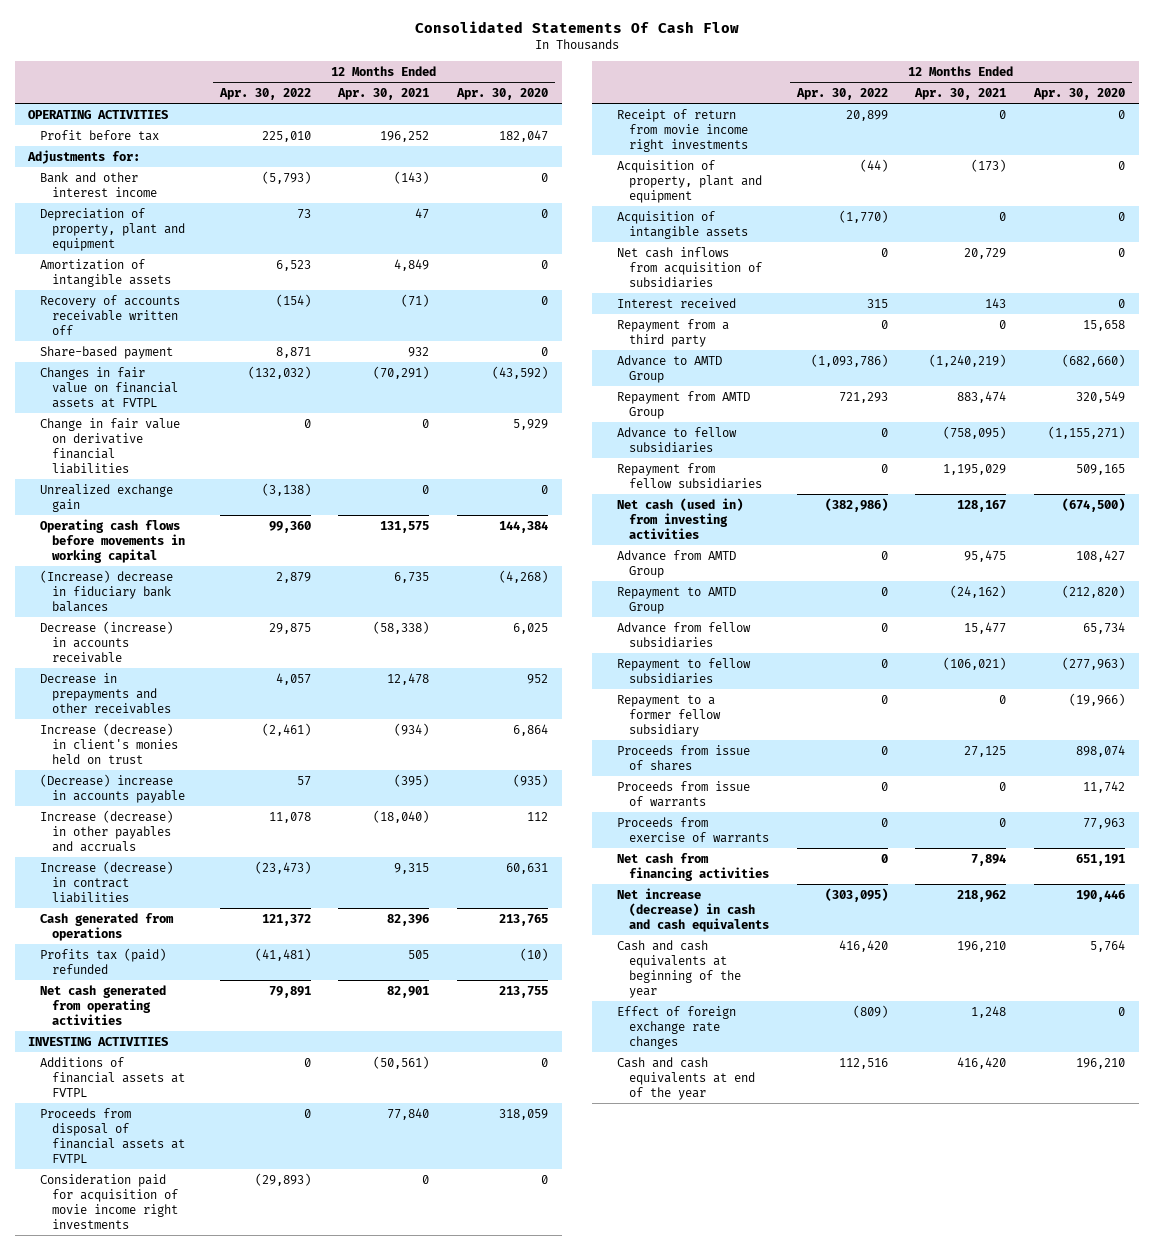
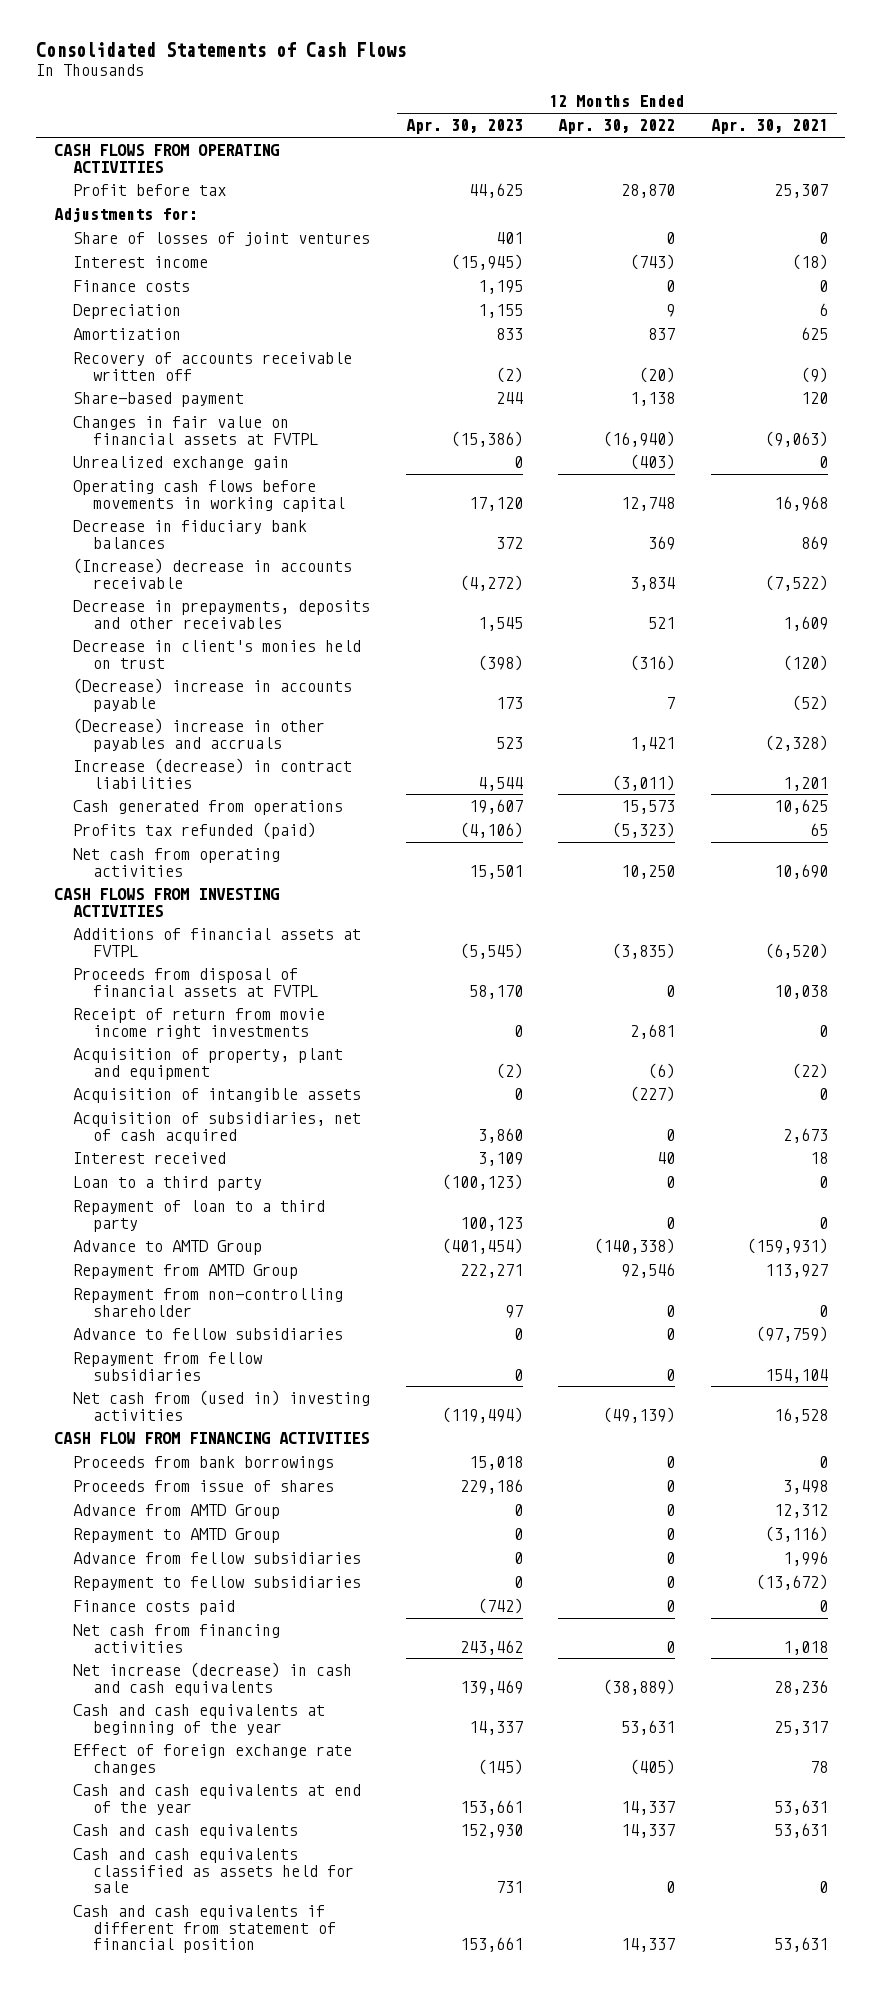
- Consolidated Statements Of Cash Flow
+ Consolidated Statements of Cash Flows
- | 12 Months Ended Apr. 30, 2022 | 12 Months Ended Apr. 30, 2021 | 12 Months Ended Apr. 30, 2020
+ | 12 Months Ended Apr. 30, 2023 | 12 Months Ended Apr. 30, 2022 | 12 Months Ended Apr. 30, 2021
- OPERATING ACTIVITIES
- Profit before tax | 225,010 | 196,252 | 182,047
+ CASH FLOWS FROM OPERATING ACTIVITIES
+ Profit before tax | 44,625 | 28,870 | 25,307
- Bank and other interest income | (5,793) | (143) | 0
- Depreciation of property, plant and equipment | 73 | 47 | 0
- Amortization of intangible assets | 6,523 | 4,849 | 0
- Recovery of accounts receivable written off | (154) | (71) | 0
- Share-based payment | 8,871 | 932 | 0
- Changes in fair value on financial assets at FVTPL | (132,032) | (70,291) | (43,592)
- Change in fair value on derivative financial liabilities | 0 | 0 | 5,929
- Unrealized exchange gain | (3,138) | 0 | 0
- Operating cash flows before movements in working capital | 99,360 | 131,575 | 144,384
- (Increase) decrease in fiduciary bank balances | 2,879 | 6,735 | (4,268)
- Decrease (increase) in accounts receivable | 29,875 | (58,338) | 6,025
- Decrease in prepayments and other receivables | 4,057 | 12,478 | 952
- Increase (decrease) in client's monies held on trust | (2,461) | (934) | 6,864
- (Decrease) increase in accounts payable | 57 | (395) | (935)
- Increase (decrease) in other payables and accruals | 11,078 | (18,040) | 112
- Increase (decrease) in contract liabilities | (23,473) | 9,315 | 60,631
- Cash generated from operations | 121,372 | 82,396 | 213,765
- Profits tax (paid) refunded | (41,481) | 505 | (10)
- Net cash generated from operating activities | 79,891 | 82,901 | 213,755
- INVESTING ACTIVITIES
- Additions of financial assets at FVTPL | 0 | (50,561) | 0
- Proceeds from disposal of financial assets at FVTPL | 0 | 77,840 | 318,059
- Consideration paid for acquisition of movie income right investments | (29,893) | 0 | 0
- Receipt of return from movie income right investments | 20,899 | 0 | 0
- Acquisition of property, plant and equipment | (44) | (173) | 0
- Acquisition of intangible assets | (1,770) | 0 | 0
- Net cash inflows from acquisition of subsidiaries | 0 | 20,729 | 0
- Interest received | 315 | 143 | 0
- Repayment from a third party | 0 | 0 | 15,658
- Advance to AMTD Group | (1,093,786) | (1,240,219) | (682,660)
- Repayment from AMTD Group | 721,293 | 883,474 | 320,549
- Advance to fellow subsidiaries | 0 | (758,095) | (1,155,271)
- Repayment from fellow subsidiaries | 0 | 1,195,029 | 509,165
- Net cash (used in) from investing activities | (382,986) | 128,167 | (674,500)
- Advance from AMTD Group | 0 | 95,475 | 108,427
- Repayment to AMTD Group | 0 | (24,162) | (212,820)
- Advance from fellow subsidiaries | 0 | 15,477 | 65,734
- Repayment to fellow subsidiaries | 0 | (106,021) | (277,963)
- Repayment to a former fellow subsidiary | 0 | 0 | (19,966)
- Proceeds from issue of shares | 0 | 27,125 | 898,074
- Proceeds from issue of warrants | 0 | 0 | 11,742
- Proceeds from exercise of warrants | 0 | 0 | 77,963
- Net cash from financing activities | 0 | 7,894 | 651,191
- Net increase (decrease) in cash and cash equivalents | (303,095) | 218,962 | 190,446
- Cash and cash equivalents at beginning of the year | 416,420 | 196,210 | 5,764
- Effect of foreign exchange rate changes | (809) | 1,248 | 0
- Cash and cash equivalents at end of the year | 112,516 | 416,420 | 196,210
+ Share of losses of joint ventures | 401 | 0 | 0
+ Interest income | (15,945) | (743) | (18)
+ Finance costs | 1,195 | 0 | 0
+ Depreciation | 1,155 | 9 | 6
+ Amortization | 833 | 837 | 625
+ Recovery of accounts receivable written off | (2) | (20) | (9)
+ Share-based payment | 244 | 1,138 | 120
+ Changes in fair value on financial assets at FVTPL | (15,386) | (16,940) | (9,063)
+ Unrealized exchange gain | 0 | (403) | 0
+ Operating cash flows before movements in working capital | 17,120 | 12,748 | 16,968
+ Decrease in fiduciary bank balances | 372 | 369 | 869
+ (Increase) decrease in accounts receivable | (4,272) | 3,834 | (7,522)
+ Decrease in prepayments, deposits and other receivables | 1,545 | 521 | 1,609
+ Decrease in client's monies held on trust | (398) | (316) | (120)
+ (Decrease) increase in accounts payable | 173 | 7 | (52)
+ (Decrease) increase in other payables and accruals | 523 | 1,421 | (2,328)
+ Increase (decrease) in contract liabilities | 4,544 | (3,011) | 1,201
+ Cash generated from operations | 19,607 | 15,573 | 10,625
+ Profits tax refunded (paid) | (4,106) | (5,323) | 65
+ Net cash from operating activities | 15,501 | 10,250 | 10,690
+ CASH FLOWS FROM INVESTING ACTIVITIES
+ Additions of financial assets at FVTPL | (5,545) | (3,835) | (6,520)
+ Proceeds from disposal of financial assets at FVTPL | 58,170 | 0 | 10,038
+ Receipt of return from movie income right investments | 0 | 2,681 | 0
+ Acquisition of property, plant and equipment | (2) | (6) | (22)
+ Acquisition of intangible assets | 0 | (227) | 0
+ Acquisition of subsidiaries, net of cash acquired | 3,860 | 0 | 2,673
+ Interest received | 3,109 | 40 | 18
+ Loan to a third party | (100,123) | 0 | 0
+ Repayment of loan to a third party | 100,123 | 0 | 0
+ Advance to AMTD Group | (401,454) | (140,338) | (159,931)
+ Repayment from AMTD Group | 222,271 | 92,546 | 113,927
+ Repayment from non-controlling shareholder | 97 | 0 | 0
+ Advance to fellow subsidiaries | 0 | 0 | (97,759)
+ Repayment from fellow subsidiaries | 0 | 0 | 154,104
+ Net cash from (used in) investing activities | (119,494) | (49,139) | 16,528
+ CASH FLOW FROM FINANCING ACTIVITIES
+ Proceeds from bank borrowings | 15,018 | 0 | 0
+ Proceeds from issue of shares | 229,186 | 0 | 3,498
+ Advance from AMTD Group | 0 | 0 | 12,312
+ Repayment to AMTD Group | 0 | 0 | (3,116)
+ Advance from fellow subsidiaries | 0 | 0 | 1,996
+ Repayment to fellow subsidiaries | 0 | 0 | (13,672)
+ Finance costs paid | (742) | 0 | 0
+ Net cash from financing activities | 243,462 | 0 | 1,018
+ Net increase (decrease) in cash and cash equivalents | 139,469 | (38,889) | 28,236
+ Cash and cash equivalents at beginning of the year | 14,337 | 53,631 | 25,317
+ Effect of foreign exchange rate changes | (145) | (405) | 78
+ Cash and cash equivalents at end of the year | 153,661 | 14,337 | 53,631
+ Cash and cash equivalents | 152,930 | 14,337 | 53,631
+ Cash and cash equivalents classified as assets held for sale | 731 | 0 | 0
+ Cash and cash equivalents if different from statement of financial position | 153,661 | 14,337 | 53,631

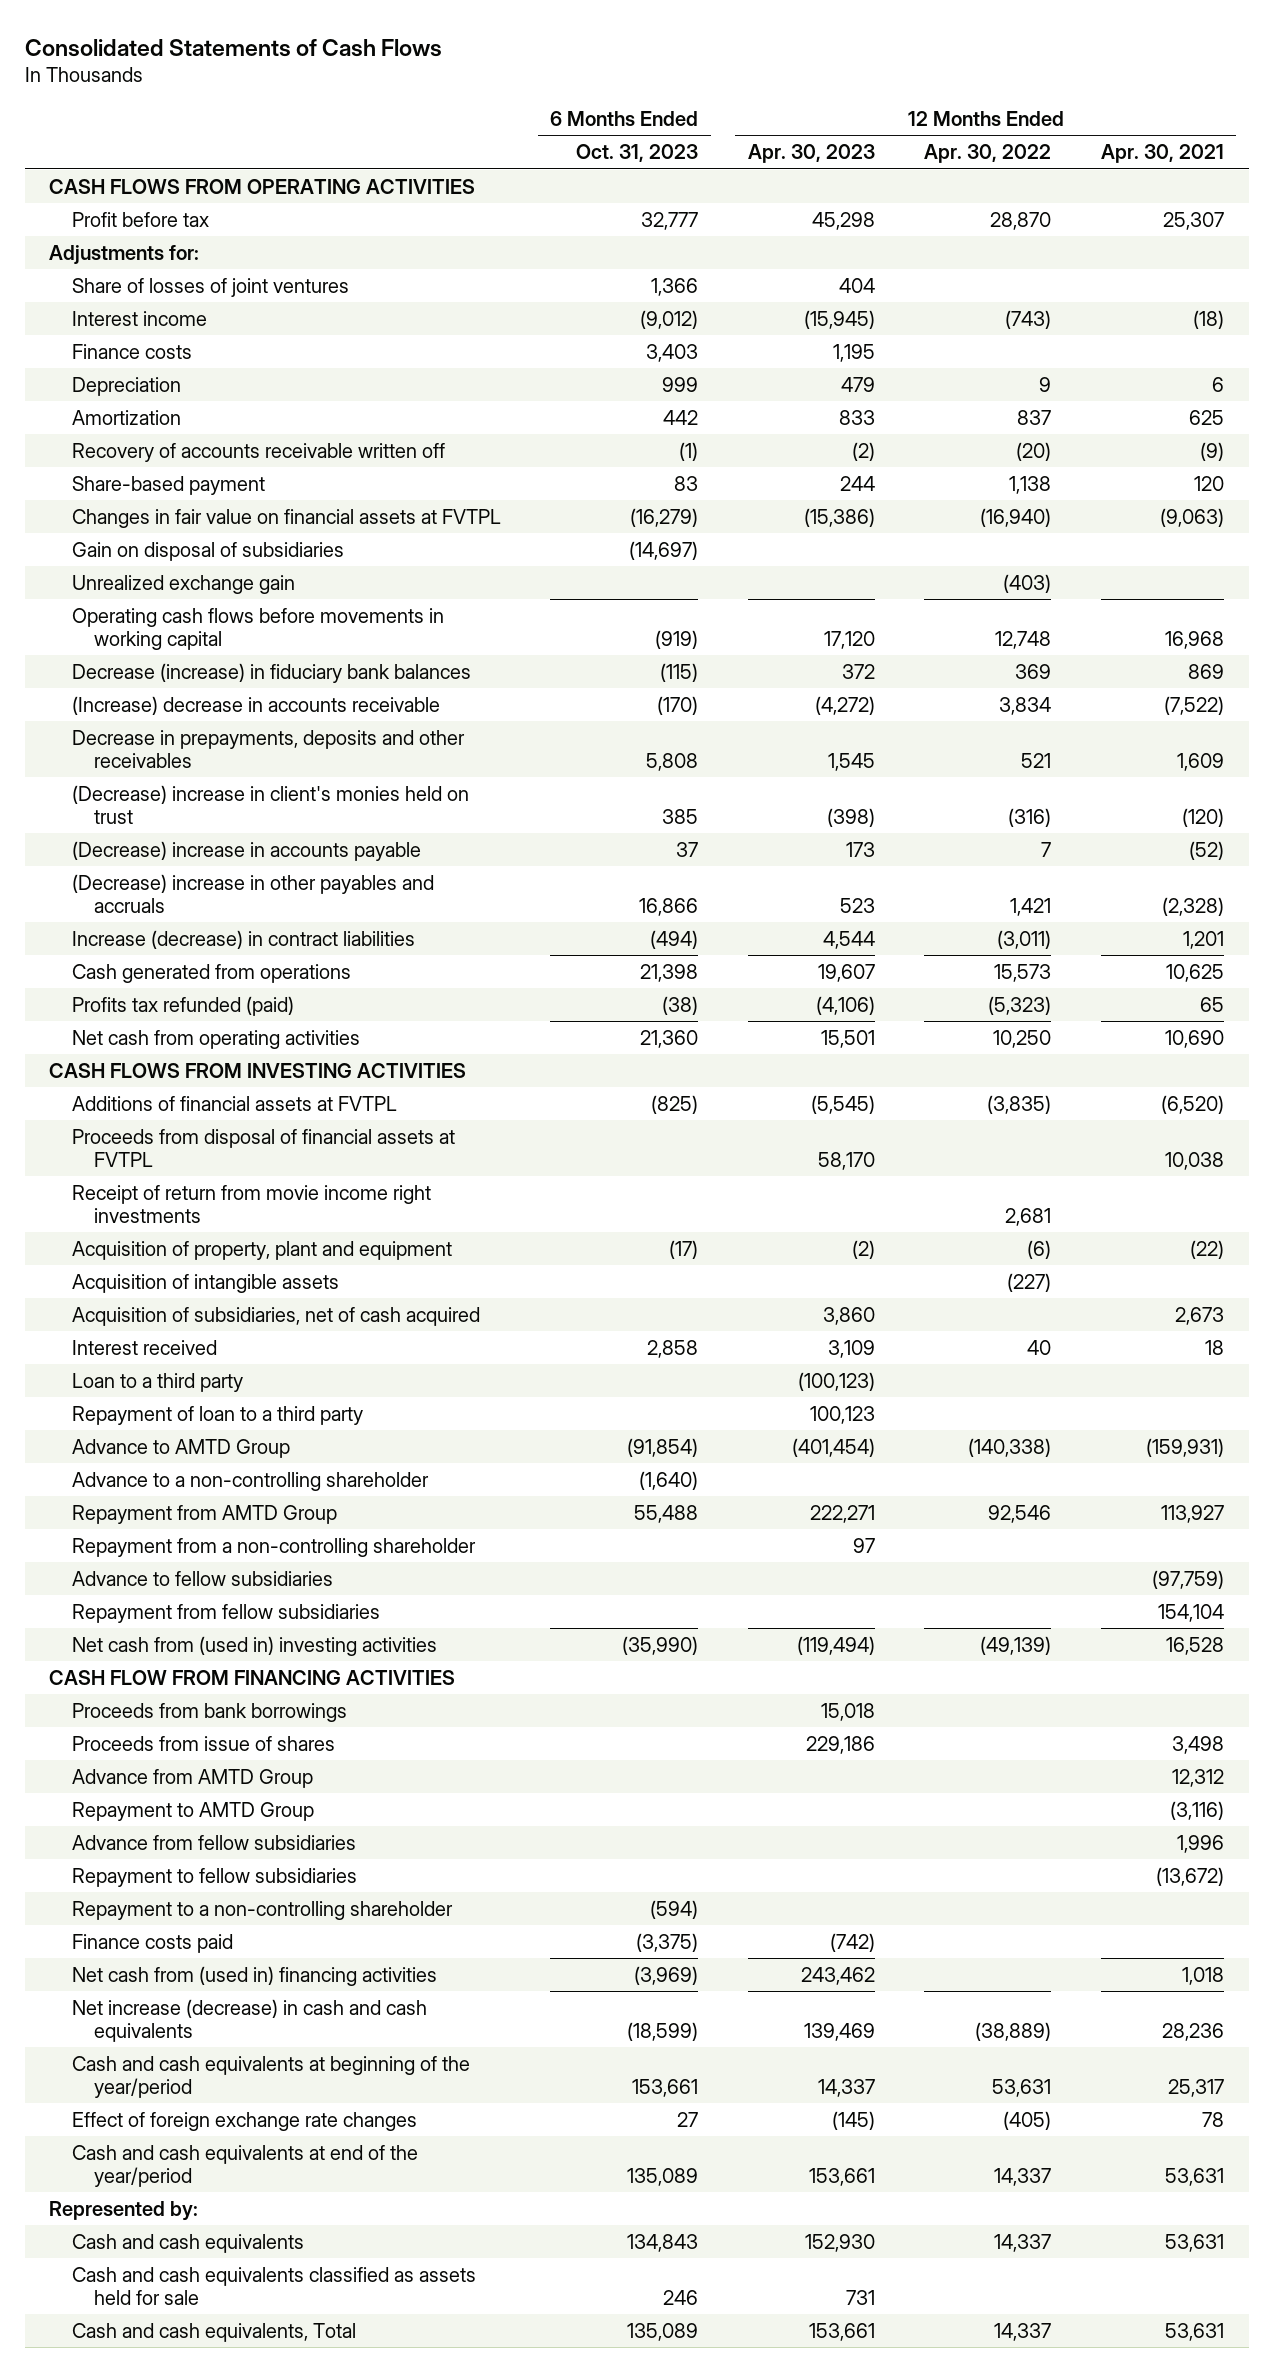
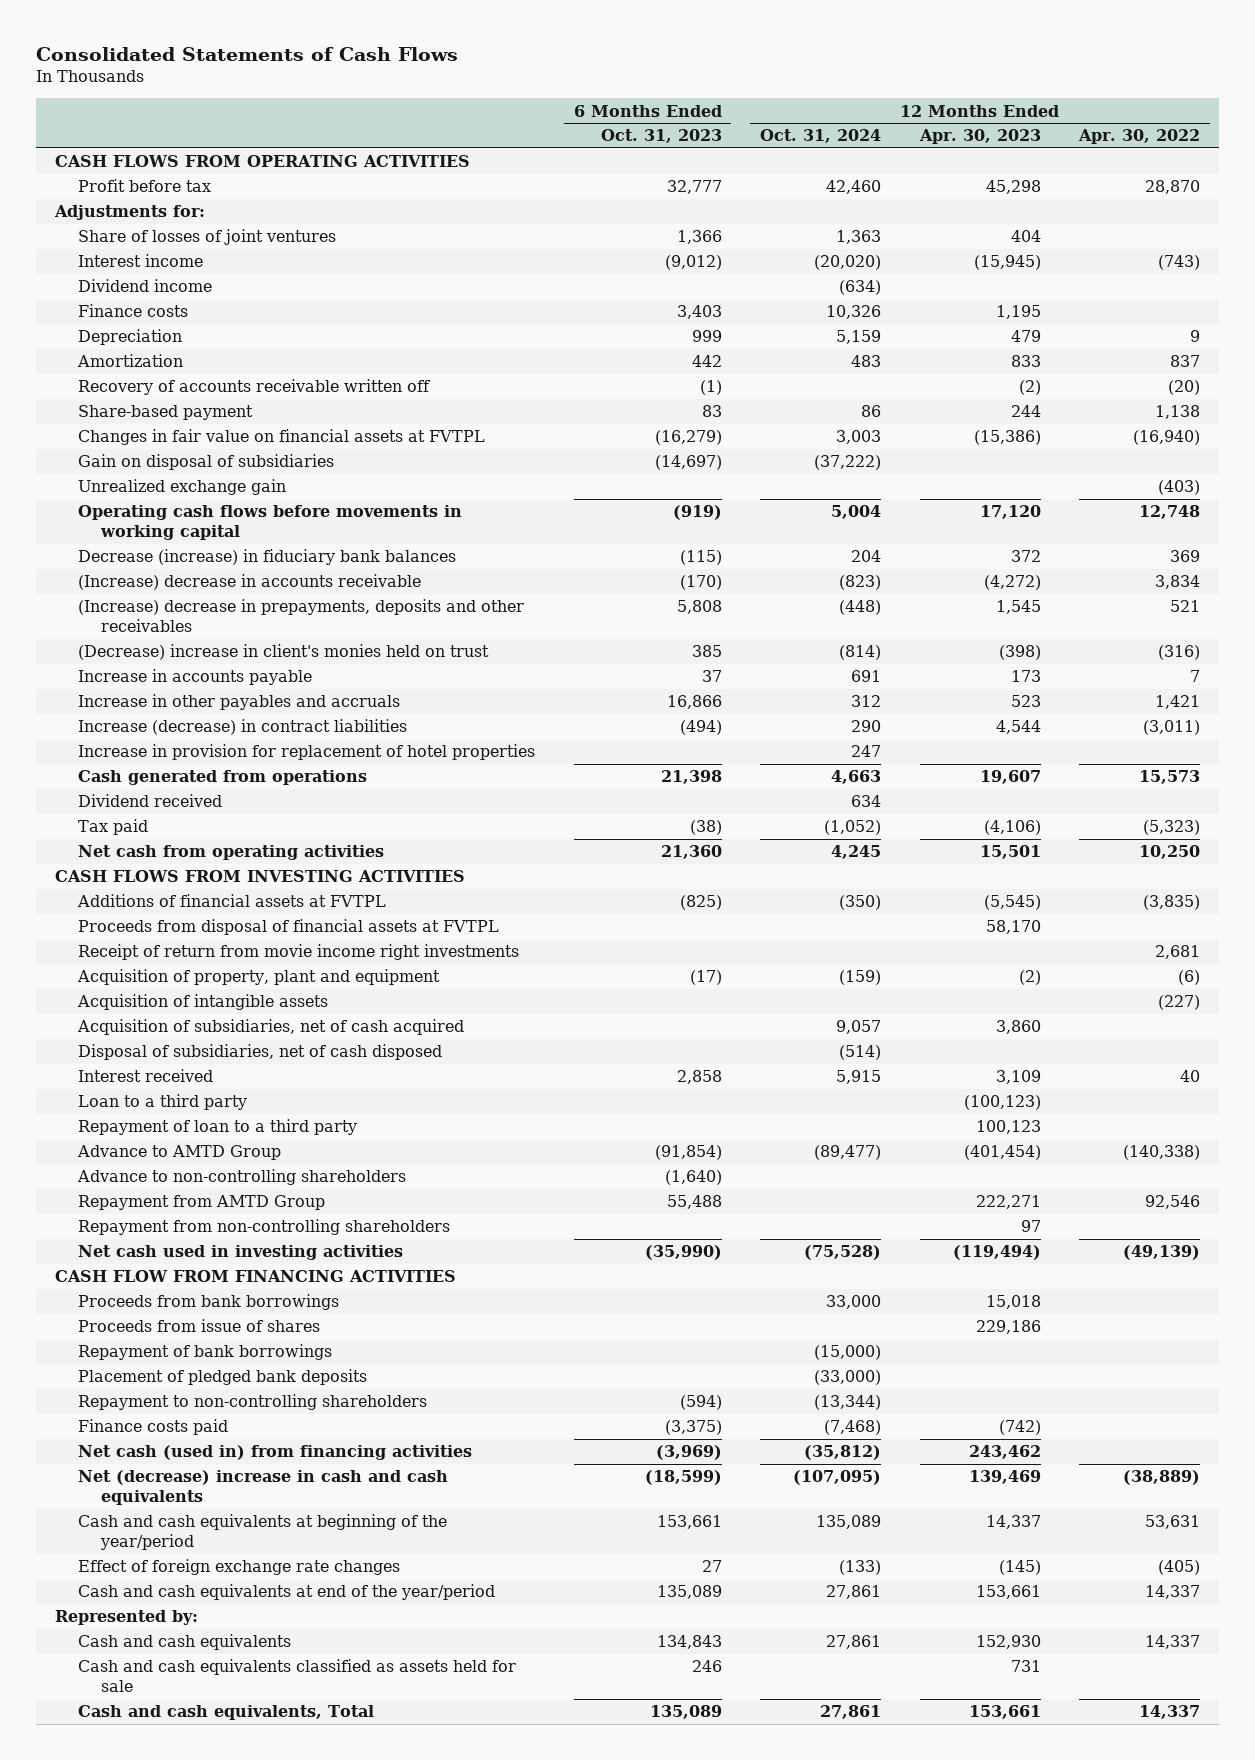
- | 6 Months Ended Oct. 31, 2023 | 12 Months Ended Apr. 30, 2023 | 12 Months Ended Apr. 30, 2022 | 12 Months Ended Apr. 30, 2021
+ | 6 Months Ended Oct. 31, 2023 | 12 Months Ended Oct. 31, 2024 | 12 Months Ended Apr. 30, 2023 | 12 Months Ended Apr. 30, 2022
+ Dividend income | | (634) | |
- Decrease in prepayments, deposits and other receivables | 5,808 | 1,545 | 521 | 1,609
+ (Increase) decrease in prepayments, deposits and other receivables | 5,808 | (448) | 1,545 | 521
- (Decrease) increase in accounts payable | 37 | 173 | 7 | (52)
- (Decrease) increase in other payables and accruals | 16,866 | 523 | 1,421 | (2,328)
+ Increase in accounts payable | 37 | 691 | 173 | 7
+ Increase in other payables and accruals | 16,866 | 312 | 523 | 1,421
+ Increase in provision for replacement of hotel properties | | 247 | |
- Profits tax refunded (paid) | (38) | (4,106) | (5,323) | 65
+ Dividend received | | 634 | |
+ Tax paid | (38) | (1,052) | (4,106) | (5,323)
+ Disposal of subsidiaries, net of cash disposed | | (514) | |
- Advance to a non-controlling shareholder | (1,640) | | |
+ Advance to non-controlling shareholders | (1,640) | | |
- Repayment from a non-controlling shareholder | | 97 | |
- Advance to fellow subsidiaries | | | | (97,759)
- Repayment from fellow subsidiaries | | | | 154,104
- Net cash from (used in) investing activities | (35,990) | (119,494) | (49,139) | 16,528
+ Repayment from non-controlling shareholders | | | 97 |
+ Net cash used in investing activities | (35,990) | (75,528) | (119,494) | (49,139)
- Advance from AMTD Group | | | | 12,312
- Repayment to AMTD Group | | | | (3,116)
- Advance from fellow subsidiaries | | | | 1,996
- Repayment to fellow subsidiaries | | | | (13,672)
- Repayment to a non-controlling shareholder | (594) | | |
+ Repayment of bank borrowings | | (15,000) | |
+ Placement of pledged bank deposits | | (33,000) | |
+ Repayment to non-controlling shareholders | (594) | (13,344) | |
- Net cash from (used in) financing activities | (3,969) | 243,462 | | 1,018
- Net increase (decrease) in cash and cash equivalents | (18,599) | 139,469 | (38,889) | 28,236
+ Net cash (used in) from financing activities | (3,969) | (35,812) | 243,462 |
+ Net (decrease) increase in cash and cash equivalents | (18,599) | (107,095) | 139,469 | (38,889)

